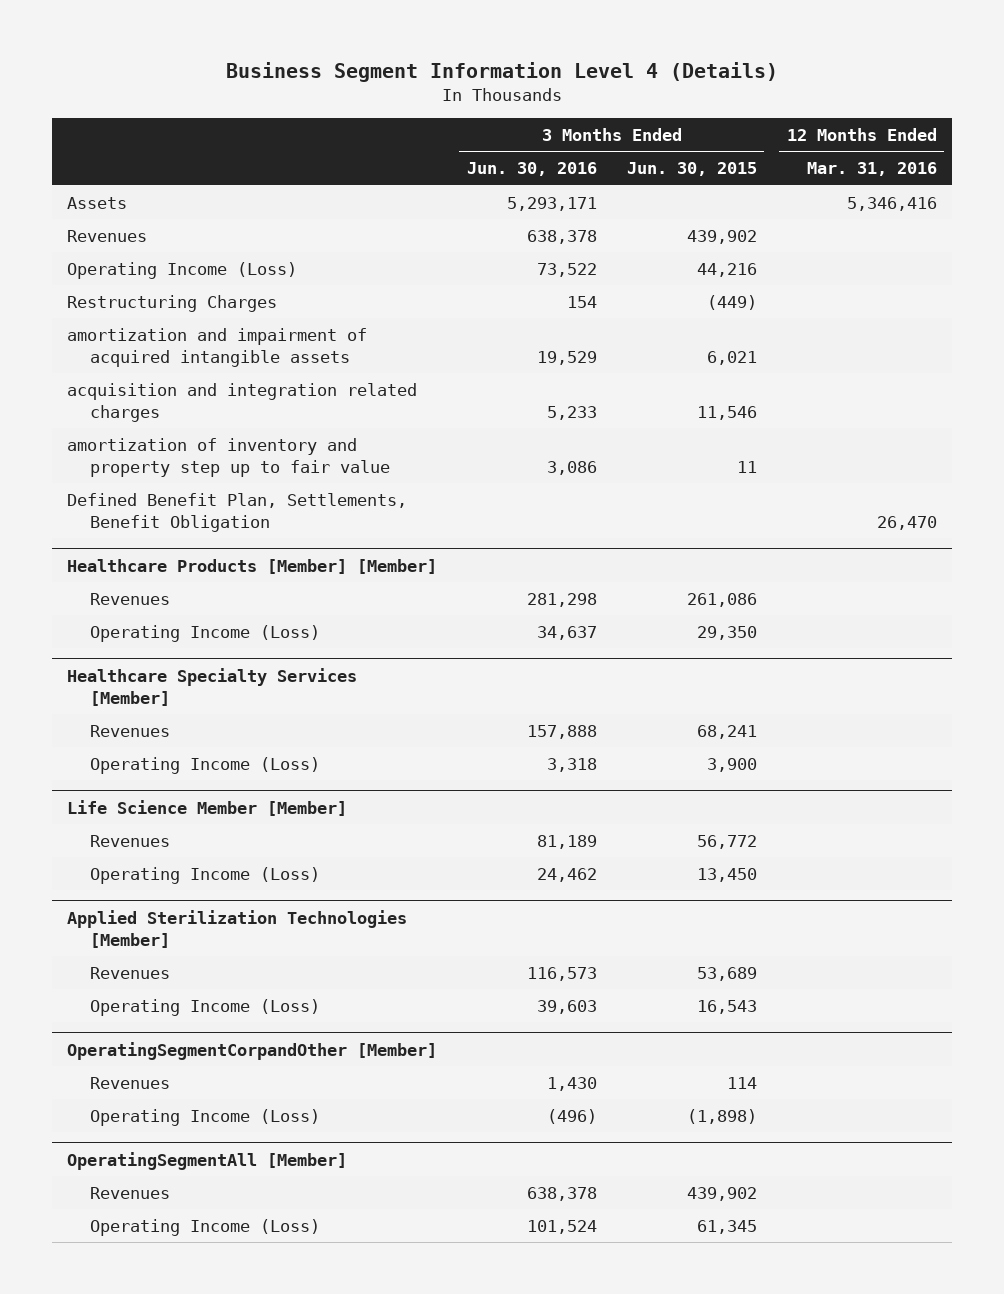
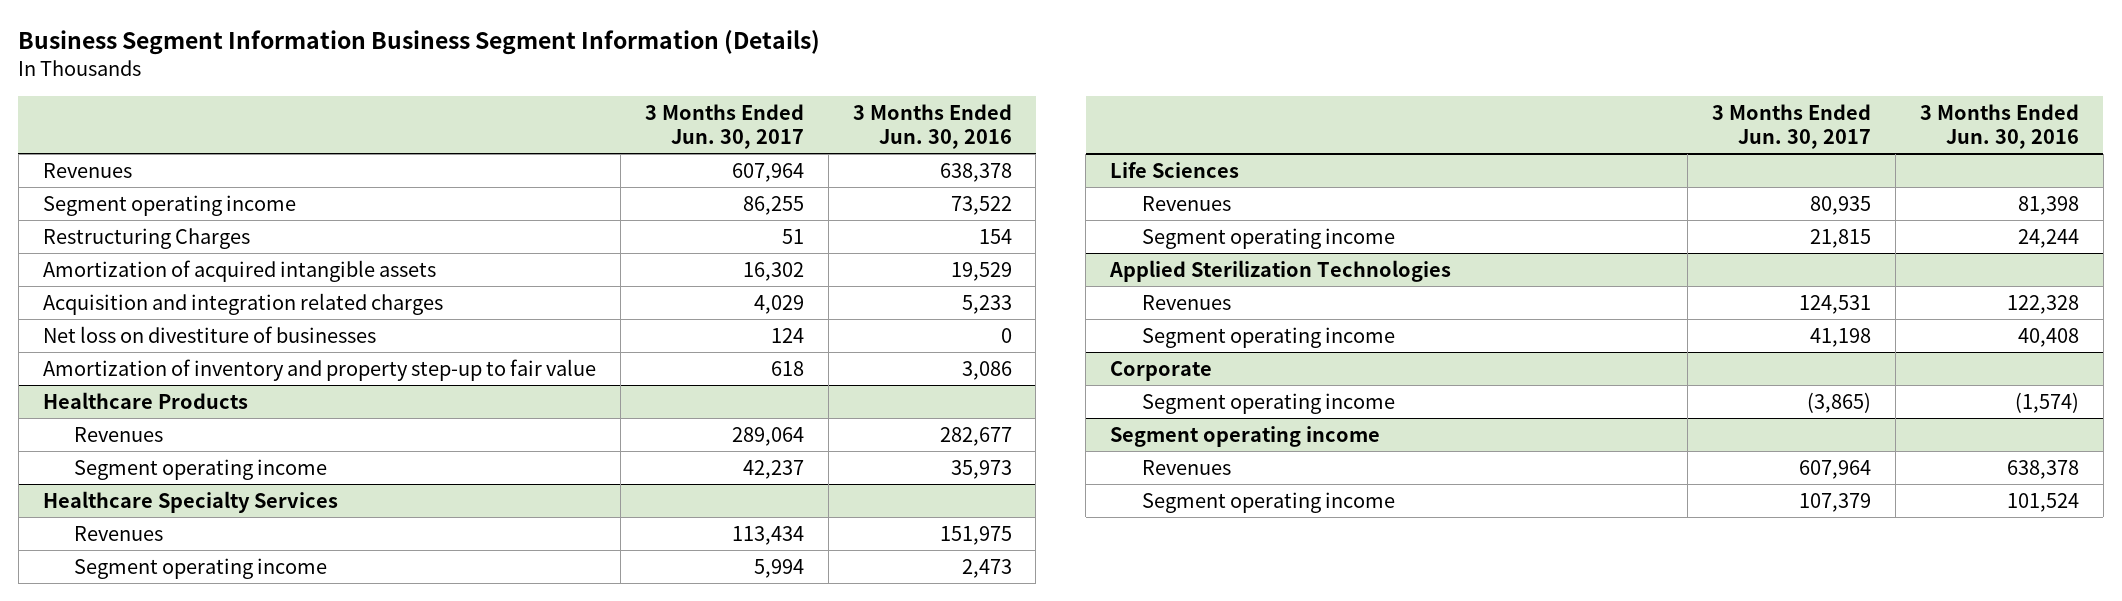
- Business Segment Information Level 4 (Details)
+ Business Segment Information Business Segment Information (Details)
- | 3 Months Ended Jun. 30, 2016 | 3 Months Ended Jun. 30, 2015 | 12 Months Ended Mar. 31, 2016
+ | 3 Months Ended Jun. 30, 2017 | 3 Months Ended Jun. 30, 2016
- Assets | 5,293,171 | | 5,346,416
- Operating Income (Loss) | 73,522 | 44,216 |
+ Segment operating income | 86,255 | 73,522
- amortization and impairment of acquired intangible assets | 19,529 | 6,021 |
- acquisition and integration related charges | 5,233 | 11,546 |
- amortization of inventory and property step up to fair value | 3,086 | 11 |
- Defined Benefit Plan, Settlements, Benefit Obligation | | | 26,470
- Healthcare Products [Member] [Member]
- Revenues | 281,298 | 261,086 |
- Operating Income (Loss) | 34,637 | 29,350 |
- Healthcare Specialty Services [Member]
- Revenues | 157,888 | 68,241 |
- Operating Income (Loss) | 3,318 | 3,900 |
- Life Science Member [Member]
- Revenues | 81,189 | 56,772 |
- Operating Income (Loss) | 24,462 | 13,450 |
- Applied Sterilization Technologies [Member]
- Revenues | 116,573 | 53,689 |
- Operating Income (Loss) | 39,603 | 16,543 |
- OperatingSegmentCorpandOther [Member]
- Revenues | 1,430 | 114 |
- Operating Income (Loss) | (496) | (1,898) |
- OperatingSegmentAll [Member]
+ Amortization of acquired intangible assets | 16,302 | 19,529
+ Acquisition and integration related charges | 4,029 | 5,233
+ Net loss on divestiture of businesses | 124 | 0
+ Amortization of inventory and property step-up to fair value | 618 | 3,086
+ Healthcare Products
+ Revenues | 289,064 | 282,677
+ Segment operating income | 42,237 | 35,973
+ Healthcare Specialty Services
+ Revenues | 113,434 | 151,975
+ Segment operating income | 5,994 | 2,473
+ Life Sciences
+ Revenues | 80,935 | 81,398
+ Segment operating income | 21,815 | 24,244
+ Applied Sterilization Technologies
+ Revenues | 124,531 | 122,328
+ Segment operating income | 41,198 | 40,408
+ Corporate
+ Segment operating income | (3,865) | (1,574)
+ Segment operating income
- Operating Income (Loss) | 101,524 | 61,345 |
+ Segment operating income | 107,379 | 101,524

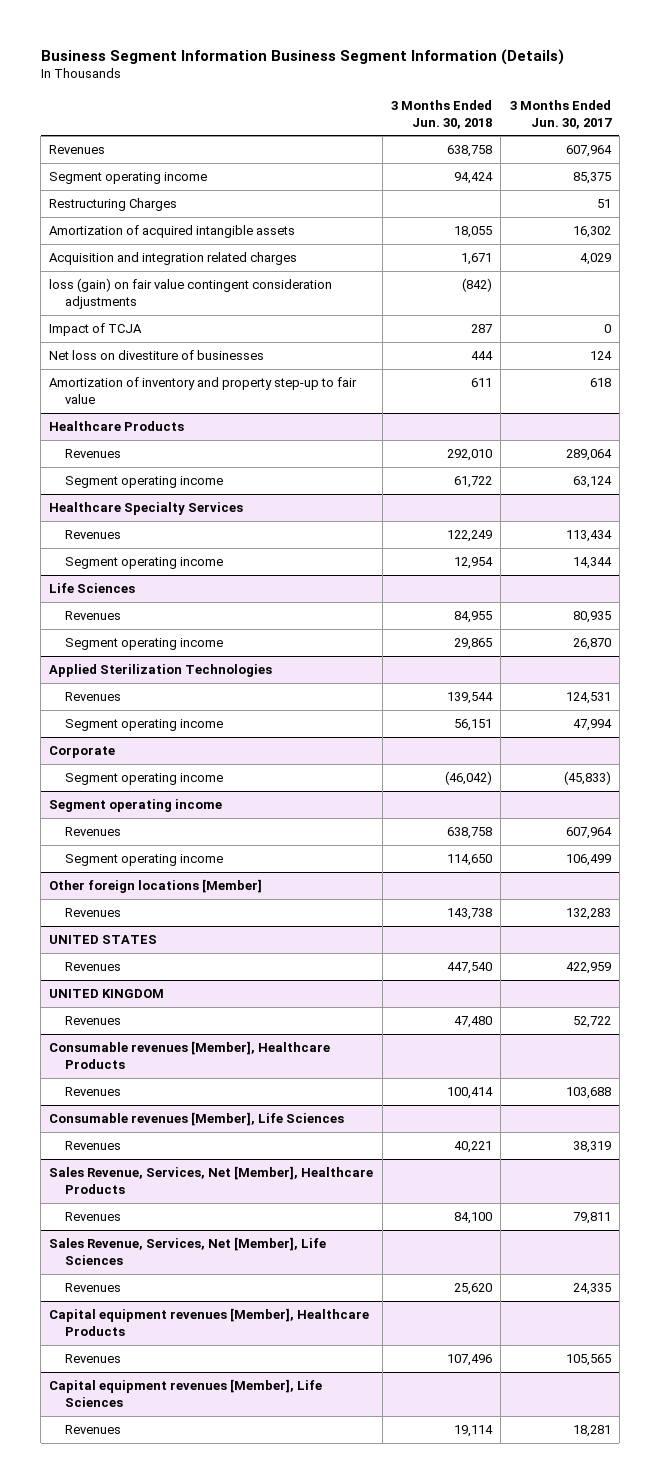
- | 3 Months Ended Jun. 30, 2017 | 3 Months Ended Jun. 30, 2016
+ | 3 Months Ended Jun. 30, 2018 | 3 Months Ended Jun. 30, 2017
- Segment operating income | 86,255 | 73,522
+ Segment operating income | 94,424 | 85,375
+ loss (gain) on fair value contingent consideration adjustments | (842) |
+ Impact of TCJA | 287 | 0
@ Healthcare Products
- Segment operating income | 42,237 | 35,973
+ Segment operating income | 61,722 | 63,124
@ Healthcare Specialty Services
- Segment operating income | 5,994 | 2,473
+ Segment operating income | 12,954 | 14,344
@ Life Sciences
- Segment operating income | 21,815 | 24,244
+ Segment operating income | 29,865 | 26,870
@ Applied Sterilization Technologies
- Segment operating income | 41,198 | 40,408
+ Segment operating income | 56,151 | 47,994
@ Corporate
- Segment operating income | (3,865) | (1,574)
+ Segment operating income | (46,042) | (45,833)
@ Segment operating income
- Segment operating income | 107,379 | 101,524
+ Segment operating income | 114,650 | 106,499
+ Other foreign locations [Member]
+ Revenues | 143,738 | 132,283
+ UNITED STATES
+ Revenues | 447,540 | 422,959
+ UNITED KINGDOM
+ Revenues | 47,480 | 52,722
+ Consumable revenues [Member], Healthcare Products
+ Revenues | 100,414 | 103,688
+ Consumable revenues [Member], Life Sciences
+ Revenues | 40,221 | 38,319
+ Sales Revenue, Services, Net [Member], Healthcare Products
+ Revenues | 84,100 | 79,811
+ Sales Revenue, Services, Net [Member], Life Sciences
+ Revenues | 25,620 | 24,335
+ Capital equipment revenues [Member], Healthcare Products
+ Revenues | 107,496 | 105,565
+ Capital equipment revenues [Member], Life Sciences
+ Revenues | 19,114 | 18,281

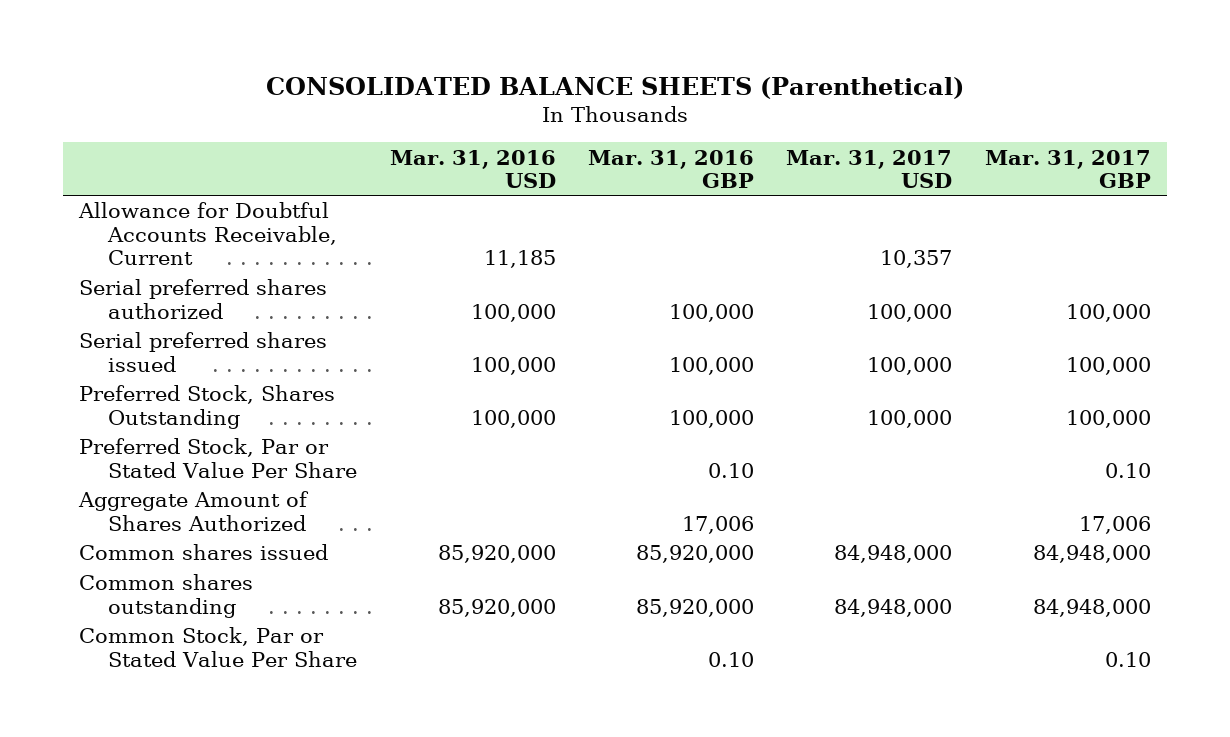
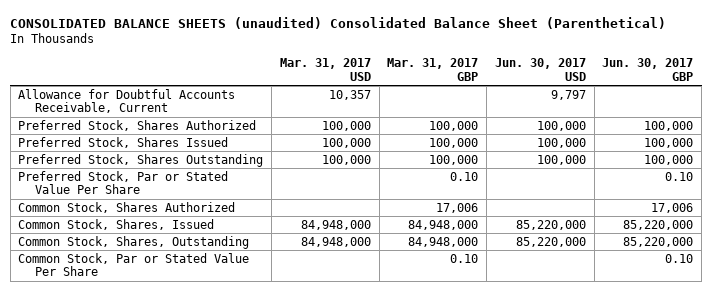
- CONSOLIDATED BALANCE SHEETS (Parenthetical)
+ CONSOLIDATED BALANCE SHEETS (unaudited) Consolidated Balance Sheet (Parenthetical)
- | Mar. 31, 2016 USD | Mar. 31, 2016 GBP | Mar. 31, 2017 USD | Mar. 31, 2017 GBP
+ | Mar. 31, 2017 USD | Mar. 31, 2017 GBP | Jun. 30, 2017 USD | Jun. 30, 2017 GBP
- Serial preferred shares authorized | 100,000 | 100,000 | 100,000 | 100,000
- Serial preferred shares issued | 100,000 | 100,000 | 100,000 | 100,000
+ Preferred Stock, Shares Authorized | 100,000 | 100,000 | 100,000 | 100,000
+ Preferred Stock, Shares Issued | 100,000 | 100,000 | 100,000 | 100,000
- Aggregate Amount of Shares Authorized | | 17,006 | | 17,006
- Common shares issued | 85,920,000 | 85,920,000 | 84,948,000 | 84,948,000
- Common shares outstanding | 85,920,000 | 85,920,000 | 84,948,000 | 84,948,000
+ Common Stock, Shares Authorized | | 17,006 | | 17,006
+ Common Stock, Shares, Issued | 84,948,000 | 84,948,000 | 85,220,000 | 85,220,000
+ Common Stock, Shares, Outstanding | 84,948,000 | 84,948,000 | 85,220,000 | 85,220,000

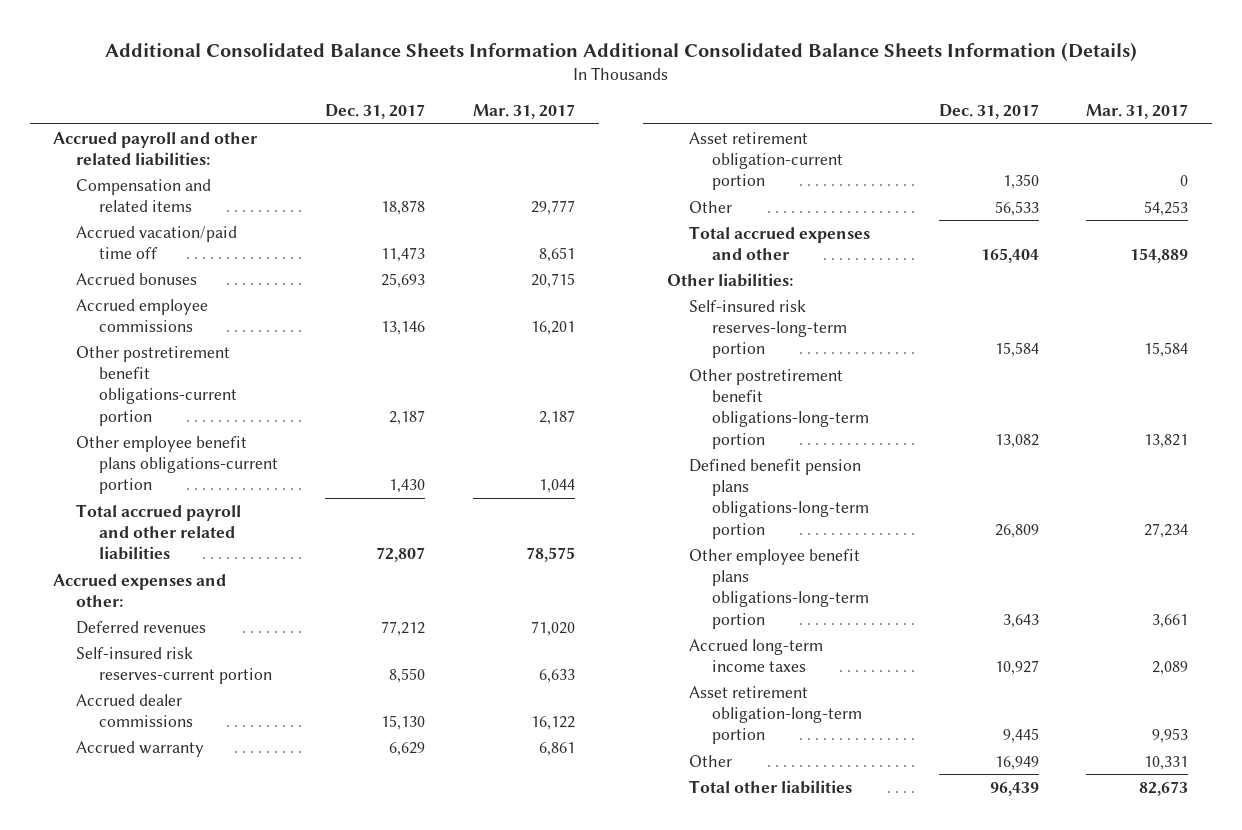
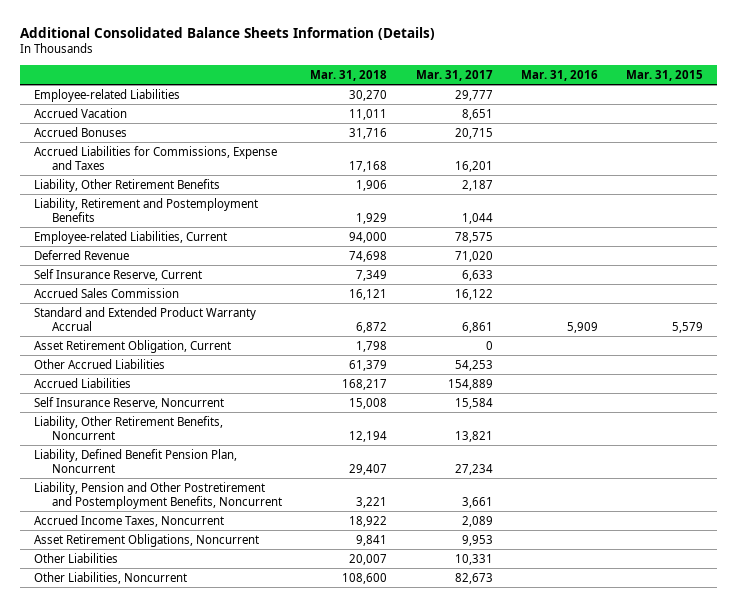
- Additional Consolidated Balance Sheets Information Additional Consolidated Balance Sheets Information (Details)
+ Additional Consolidated Balance Sheets Information (Details)
- | Dec. 31, 2017 | Mar. 31, 2017
+ | Mar. 31, 2018 | Mar. 31, 2017 | Mar. 31, 2016 | Mar. 31, 2015
- Accrued payroll and other related liabilities:
- Compensation and related items | 18,878 | 29,777
- Accrued vacation/paid time off | 11,473 | 8,651
- Accrued bonuses | 25,693 | 20,715
- Accrued employee commissions | 13,146 | 16,201
- Other postretirement benefit obligations-current portion | 2,187 | 2,187
- Other employee benefit plans obligations-current portion | 1,430 | 1,044
- Total accrued payroll and other related liabilities | 72,807 | 78,575
- Accrued expenses and other:
- Deferred revenues | 77,212 | 71,020
- Self-insured risk reserves-current portion | 8,550 | 6,633
- Accrued dealer commissions | 15,130 | 16,122
- Accrued warranty | 6,629 | 6,861
- Asset retirement obligation-current portion | 1,350 | 0
- Other | 56,533 | 54,253
- Total accrued expenses and other | 165,404 | 154,889
- Other liabilities:
- Self-insured risk reserves-long-term portion | 15,584 | 15,584
- Other postretirement benefit obligations-long-term portion | 13,082 | 13,821
- Defined benefit pension plans obligations-long-term portion | 26,809 | 27,234
- Other employee benefit plans obligations-long-term portion | 3,643 | 3,661
- Accrued long-term income taxes | 10,927 | 2,089
- Asset retirement obligation-long-term portion | 9,445 | 9,953
- Other | 16,949 | 10,331
- Total other liabilities | 96,439 | 82,673
+ Employee-related Liabilities | 30,270 | 29,777 | |
+ Accrued Vacation | 11,011 | 8,651 | |
+ Accrued Bonuses | 31,716 | 20,715 | |
+ Accrued Liabilities for Commissions, Expense and Taxes | 17,168 | 16,201 | |
+ Liability, Other Retirement Benefits | 1,906 | 2,187 | |
+ Liability, Retirement and Postemployment Benefits | 1,929 | 1,044 | |
+ Employee-related Liabilities, Current | 94,000 | 78,575 | |
+ Deferred Revenue | 74,698 | 71,020 | |
+ Self Insurance Reserve, Current | 7,349 | 6,633 | |
+ Accrued Sales Commission | 16,121 | 16,122 | |
+ Standard and Extended Product Warranty Accrual | 6,872 | 6,861 | 5,909 | 5,579
+ Asset Retirement Obligation, Current | 1,798 | 0 | |
+ Other Accrued Liabilities | 61,379 | 54,253 | |
+ Accrued Liabilities | 168,217 | 154,889 | |
+ Self Insurance Reserve, Noncurrent | 15,008 | 15,584 | |
+ Liability, Other Retirement Benefits, Noncurrent | 12,194 | 13,821 | |
+ Liability, Defined Benefit Pension Plan, Noncurrent | 29,407 | 27,234 | |
+ Liability, Pension and Other Postretirement and Postemployment Benefits, Noncurrent | 3,221 | 3,661 | |
+ Accrued Income Taxes, Noncurrent | 18,922 | 2,089 | |
+ Asset Retirement Obligations, Noncurrent | 9,841 | 9,953 | |
+ Other Liabilities | 20,007 | 10,331 | |
+ Other Liabilities, Noncurrent | 108,600 | 82,673 | |

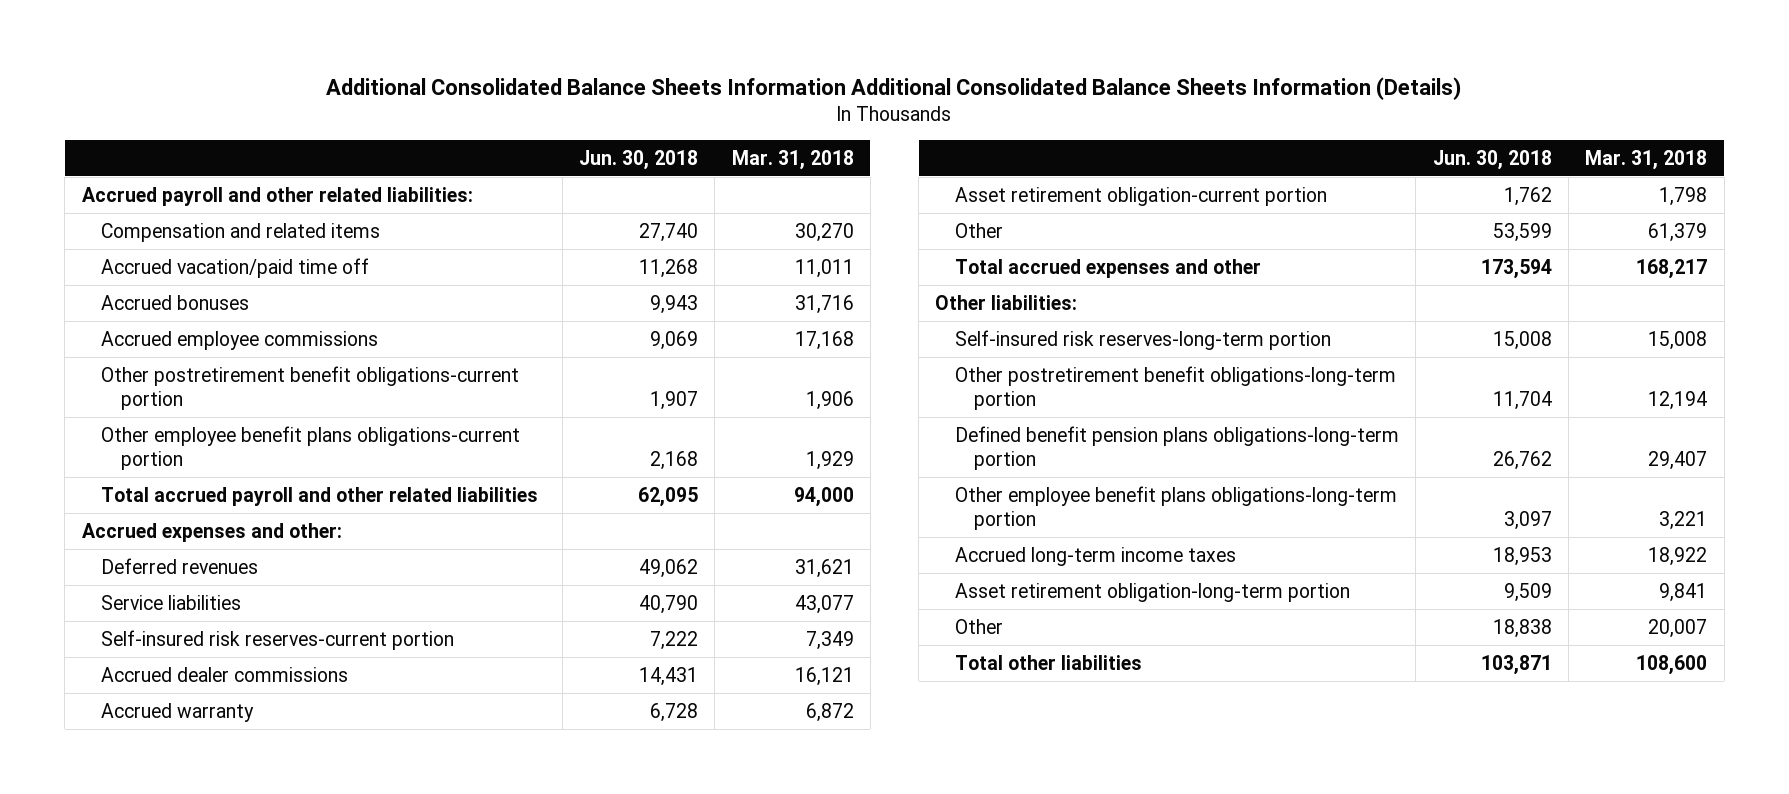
- Additional Consolidated Balance Sheets Information (Details)
+ Additional Consolidated Balance Sheets Information Additional Consolidated Balance Sheets Information (Details)
- | Mar. 31, 2018 | Mar. 31, 2017 | Mar. 31, 2016 | Mar. 31, 2015
+ | Jun. 30, 2018 | Mar. 31, 2018
- Employee-related Liabilities | 30,270 | 29,777 | |
- Accrued Vacation | 11,011 | 8,651 | |
- Accrued Bonuses | 31,716 | 20,715 | |
- Accrued Liabilities for Commissions, Expense and Taxes | 17,168 | 16,201 | |
- Liability, Other Retirement Benefits | 1,906 | 2,187 | |
- Liability, Retirement and Postemployment Benefits | 1,929 | 1,044 | |
- Employee-related Liabilities, Current | 94,000 | 78,575 | |
- Deferred Revenue | 74,698 | 71,020 | |
- Self Insurance Reserve, Current | 7,349 | 6,633 | |
- Accrued Sales Commission | 16,121 | 16,122 | |
- Standard and Extended Product Warranty Accrual | 6,872 | 6,861 | 5,909 | 5,579
- Asset Retirement Obligation, Current | 1,798 | 0 | |
- Other Accrued Liabilities | 61,379 | 54,253 | |
- Accrued Liabilities | 168,217 | 154,889 | |
- Self Insurance Reserve, Noncurrent | 15,008 | 15,584 | |
- Liability, Other Retirement Benefits, Noncurrent | 12,194 | 13,821 | |
- Liability, Defined Benefit Pension Plan, Noncurrent | 29,407 | 27,234 | |
- Liability, Pension and Other Postretirement and Postemployment Benefits, Noncurrent | 3,221 | 3,661 | |
- Accrued Income Taxes, Noncurrent | 18,922 | 2,089 | |
- Asset Retirement Obligations, Noncurrent | 9,841 | 9,953 | |
- Other Liabilities | 20,007 | 10,331 | |
- Other Liabilities, Noncurrent | 108,600 | 82,673 | |
+ Accrued payroll and other related liabilities:
+ Compensation and related items | 27,740 | 30,270
+ Accrued vacation/paid time off | 11,268 | 11,011
+ Accrued bonuses | 9,943 | 31,716
+ Accrued employee commissions | 9,069 | 17,168
+ Other postretirement benefit obligations-current portion | 1,907 | 1,906
+ Other employee benefit plans obligations-current portion | 2,168 | 1,929
+ Total accrued payroll and other related liabilities | 62,095 | 94,000
+ Accrued expenses and other:
+ Deferred revenues | 49,062 | 31,621
+ Service liabilities | 40,790 | 43,077
+ Self-insured risk reserves-current portion | 7,222 | 7,349
+ Accrued dealer commissions | 14,431 | 16,121
+ Accrued warranty | 6,728 | 6,872
+ Asset retirement obligation-current portion | 1,762 | 1,798
+ Other | 53,599 | 61,379
+ Total accrued expenses and other | 173,594 | 168,217
+ Other liabilities:
+ Self-insured risk reserves-long-term portion | 15,008 | 15,008
+ Other postretirement benefit obligations-long-term portion | 11,704 | 12,194
+ Defined benefit pension plans obligations-long-term portion | 26,762 | 29,407
+ Other employee benefit plans obligations-long-term portion | 3,097 | 3,221
+ Accrued long-term income taxes | 18,953 | 18,922
+ Asset retirement obligation-long-term portion | 9,509 | 9,841
+ Other | 18,838 | 20,007
+ Total other liabilities | 103,871 | 108,600

